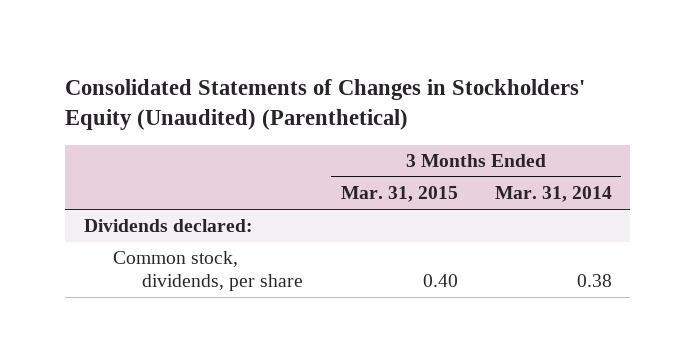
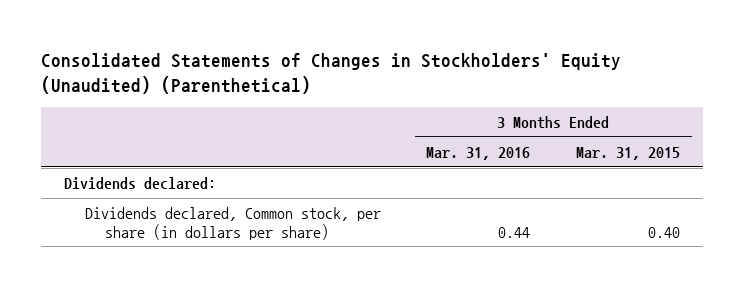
- | 3 Months Ended Mar. 31, 2015 | 3 Months Ended Mar. 31, 2014
+ | 3 Months Ended Mar. 31, 2016 | 3 Months Ended Mar. 31, 2015
- Common stock, dividends, per share | 0.40 | 0.38
+ Dividends declared, Common stock, per share (in dollars per share) | 0.44 | 0.40

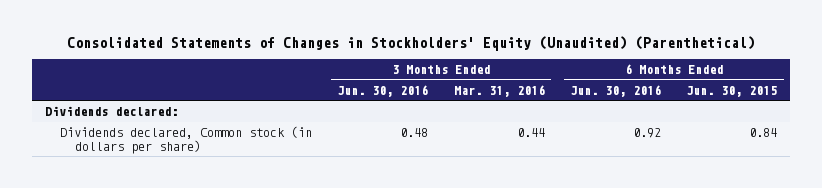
- | 3 Months Ended Mar. 31, 2016 | 3 Months Ended Mar. 31, 2015
+ | 3 Months Ended Jun. 30, 2016 | 3 Months Ended Mar. 31, 2016 | 6 Months Ended Jun. 30, 2016 | 6 Months Ended Jun. 30, 2015
- Dividends declared, Common stock, per share (in dollars per share) | 0.44 | 0.40
+ Dividends declared, Common stock (in dollars per share) | 0.48 | 0.44 | 0.92 | 0.84

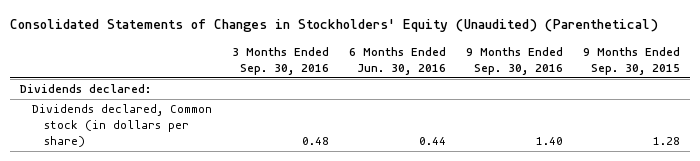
- | 3 Months Ended Jun. 30, 2016 | 3 Months Ended Mar. 31, 2016 | 6 Months Ended Jun. 30, 2016 | 6 Months Ended Jun. 30, 2015
+ | 3 Months Ended Sep. 30, 2016 | 6 Months Ended Jun. 30, 2016 | 9 Months Ended Sep. 30, 2016 | 9 Months Ended Sep. 30, 2015
- Dividends declared, Common stock (in dollars per share) | 0.48 | 0.44 | 0.92 | 0.84
+ Dividends declared, Common stock (in dollars per share) | 0.48 | 0.44 | 1.40 | 1.28

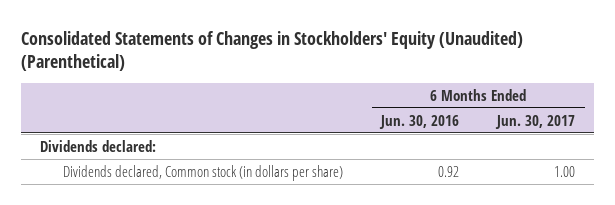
- | 3 Months Ended Sep. 30, 2016 | 6 Months Ended Jun. 30, 2016 | 9 Months Ended Sep. 30, 2016 | 9 Months Ended Sep. 30, 2015
+ | 6 Months Ended Jun. 30, 2016 | 6 Months Ended Jun. 30, 2017
- Dividends declared, Common stock (in dollars per share) | 0.48 | 0.44 | 1.40 | 1.28
+ Dividends declared, Common stock (in dollars per share) | 0.92 | 1.00

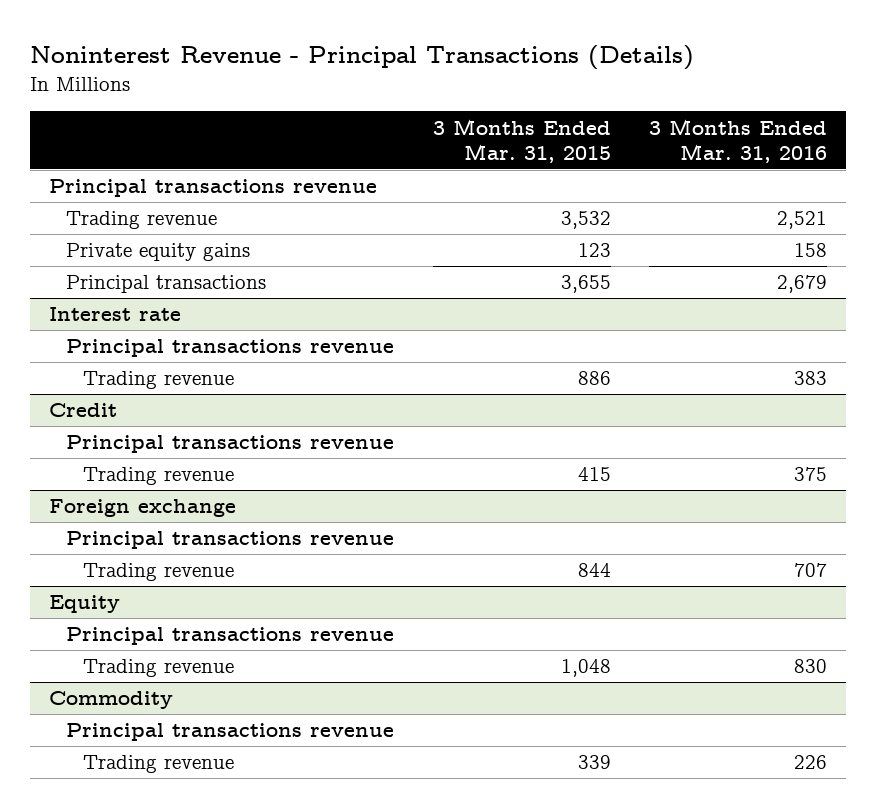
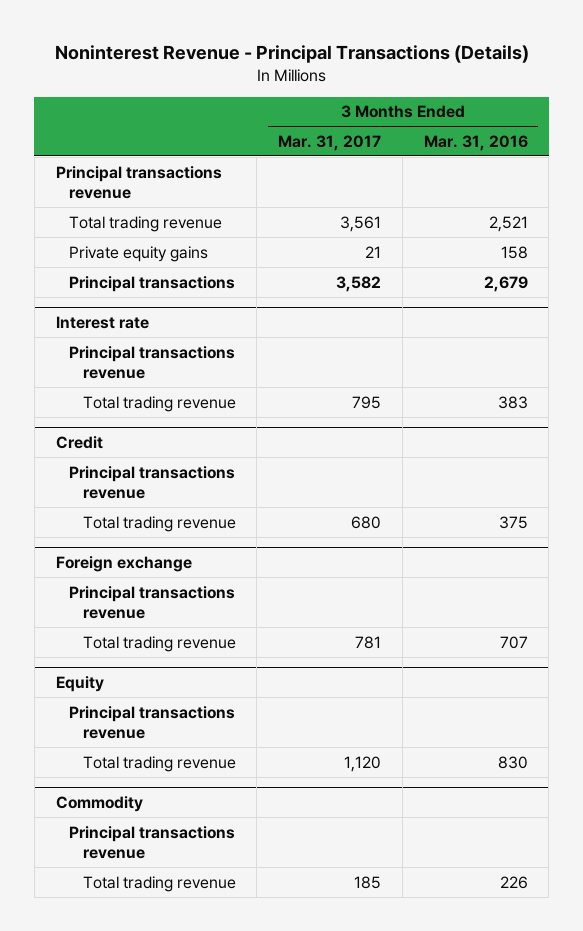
- | 3 Months Ended Mar. 31, 2015 | 3 Months Ended Mar. 31, 2016
+ | 3 Months Ended Mar. 31, 2017 | 3 Months Ended Mar. 31, 2016
- Trading revenue | 3,532 | 2,521
+ Total trading revenue | 3,561 | 2,521
@ Interest rate
- Trading revenue | 886 | 383
+ Total trading revenue | 795 | 383
@ Credit
- Trading revenue | 415 | 375
+ Total trading revenue | 680 | 375
@ Foreign exchange
- Trading revenue | 844 | 707
+ Total trading revenue | 781 | 707
@ Equity
- Trading revenue | 1,048 | 830
+ Total trading revenue | 1,120 | 830
@ Commodity
- Trading revenue | 339 | 226
+ Total trading revenue | 185 | 226

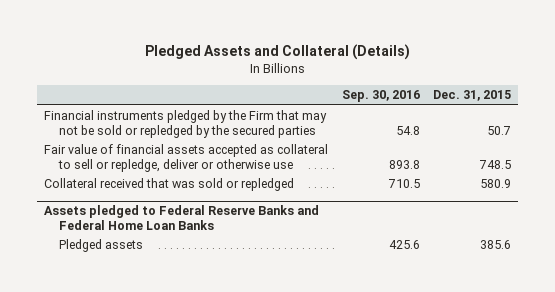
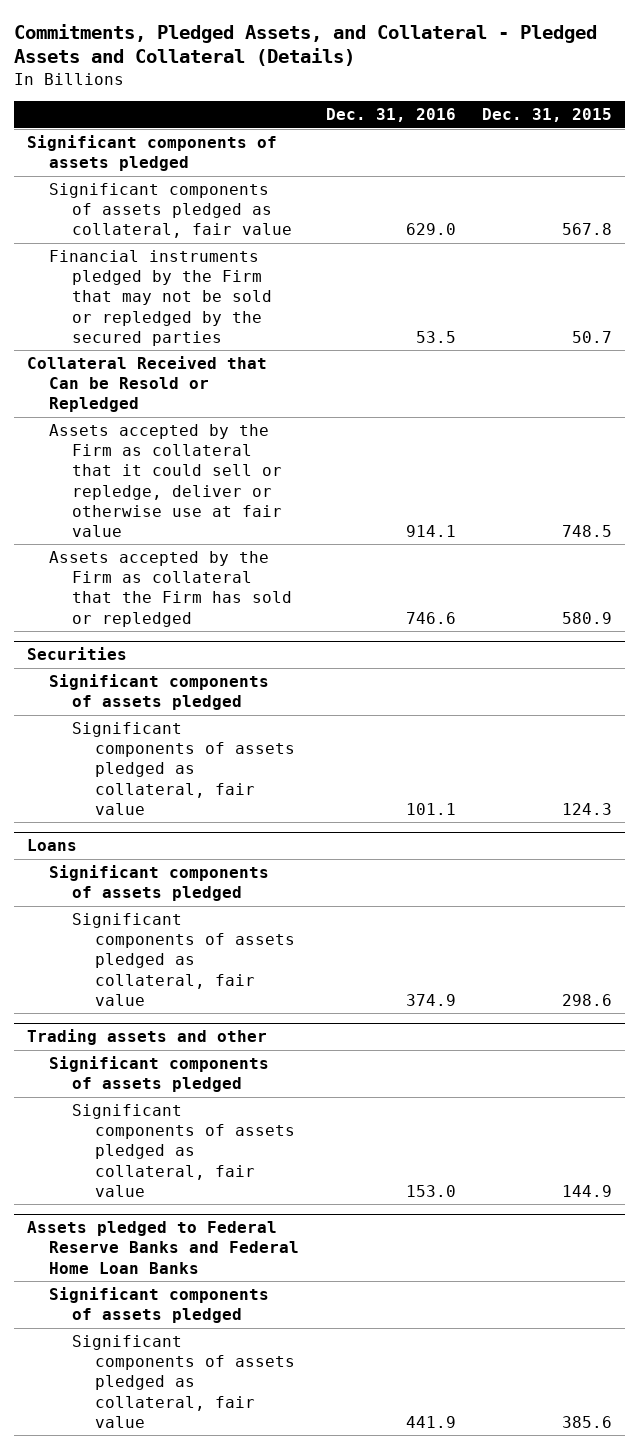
- Pledged Assets and Collateral (Details)
+ Commitments, Pledged Assets, and Collateral - Pledged Assets and Collateral (Details)
- | Sep. 30, 2016 | Dec. 31, 2015
+ | Dec. 31, 2016 | Dec. 31, 2015
+ Significant components of assets pledged
+ Significant components of assets pledged as collateral, fair value | 629.0 | 567.8
- Fair value of financial assets accepted as collateral to sell or repledge, deliver or otherwise use | 893.8 | 748.5
- Collateral received that was sold or repledged | 710.5 | 580.9
+ Collateral Received that Can be Resold or Repledged
+ Assets accepted by the Firm as collateral that it could sell or repledge, deliver or otherwise use at fair value | 914.1 | 748.5
+ Assets accepted by the Firm as collateral that the Firm has sold or repledged | 746.6 | 580.9
+ Securities
+ Significant components of assets pledged
+ Significant components of assets pledged as collateral, fair value | 101.1 | 124.3
+ Loans
+ Significant components of assets pledged
+ Significant components of assets pledged as collateral, fair value | 374.9 | 298.6
+ Trading assets and other
+ Significant components of assets pledged
+ Significant components of assets pledged as collateral, fair value | 153.0 | 144.9
@ Assets pledged to Federal Reserve Banks and Federal Home Loan Banks
- Pledged assets | 425.6 | 385.6
+ Significant components of assets pledged
+ Significant components of assets pledged as collateral, fair value | 441.9 | 385.6

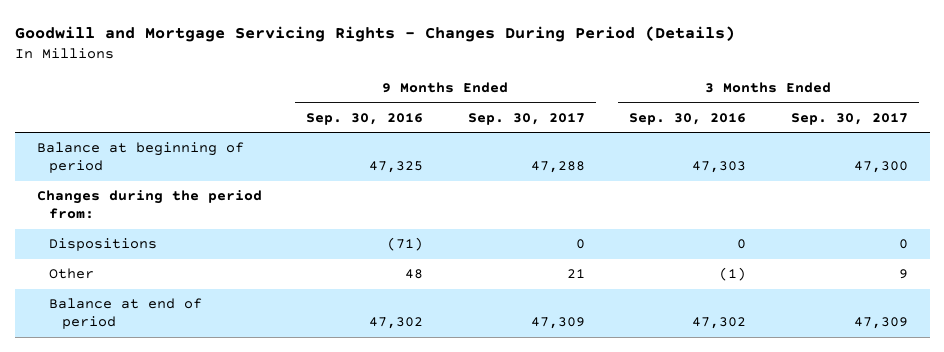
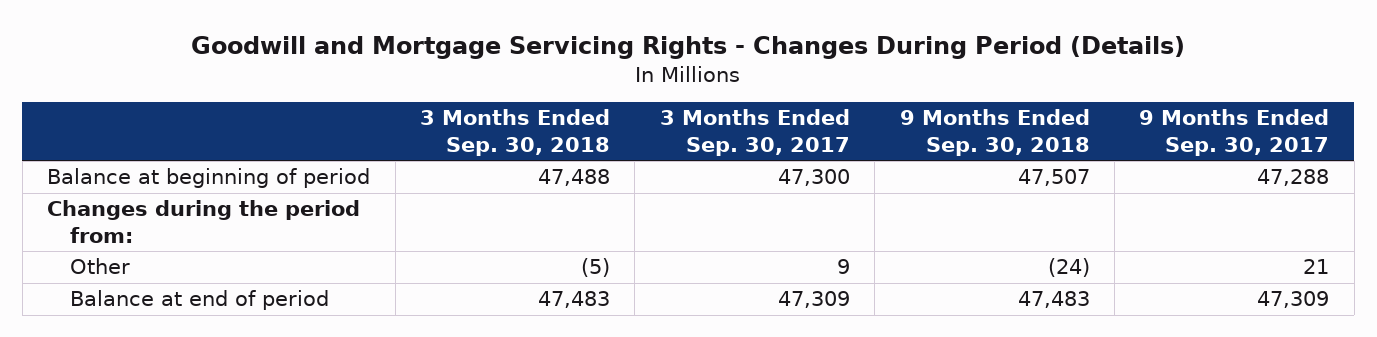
- | 9 Months Ended Sep. 30, 2016 | 9 Months Ended Sep. 30, 2017 | 3 Months Ended Sep. 30, 2016 | 3 Months Ended Sep. 30, 2017
+ | 3 Months Ended Sep. 30, 2018 | 3 Months Ended Sep. 30, 2017 | 9 Months Ended Sep. 30, 2018 | 9 Months Ended Sep. 30, 2017
- Dispositions | (71) | 0 | 0 | 0

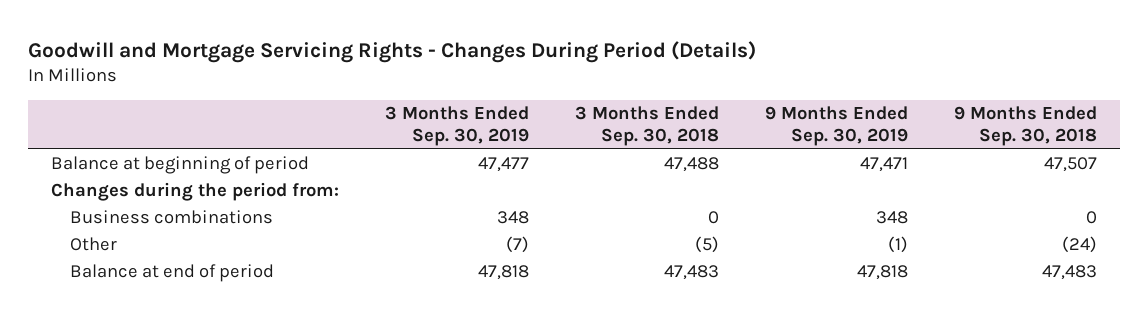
- | 3 Months Ended Sep. 30, 2018 | 3 Months Ended Sep. 30, 2017 | 9 Months Ended Sep. 30, 2018 | 9 Months Ended Sep. 30, 2017
+ | 3 Months Ended Sep. 30, 2019 | 3 Months Ended Sep. 30, 2018 | 9 Months Ended Sep. 30, 2019 | 9 Months Ended Sep. 30, 2018
+ Business combinations | 348 | 0 | 348 | 0

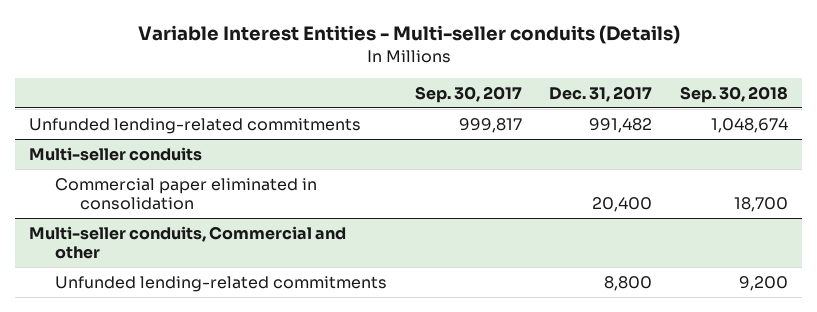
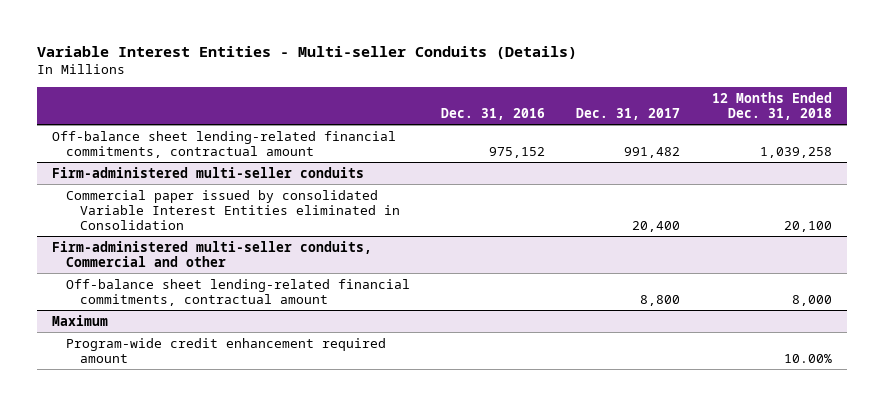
- Variable Interest Entities - Multi-seller conduits (Details)
+ Variable Interest Entities - Multi-seller Conduits (Details)
- | Sep. 30, 2017 | Dec. 31, 2017 | Sep. 30, 2018
+ | Dec. 31, 2016 | Dec. 31, 2017 | 12 Months Ended Dec. 31, 2018
- Unfunded lending-related commitments | 999,817 | 991,482 | 1,048,674
- Multi-seller conduits
- Commercial paper eliminated in consolidation | | 20,400 | 18,700
- Multi-seller conduits, Commercial and other
- Unfunded lending-related commitments | | 8,800 | 9,200
+ Off-balance sheet lending-related financial commitments, contractual amount | 975,152 | 991,482 | 1,039,258
+ Firm-administered multi-seller conduits
+ Commercial paper issued by consolidated Variable Interest Entities eliminated in Consolidation | | 20,400 | 20,100
+ Firm-administered multi-seller conduits, Commercial and other
+ Off-balance sheet lending-related financial commitments, contractual amount | | 8,800 | 8,000
+ Maximum
+ Program-wide credit enhancement required amount | | | 10.00%

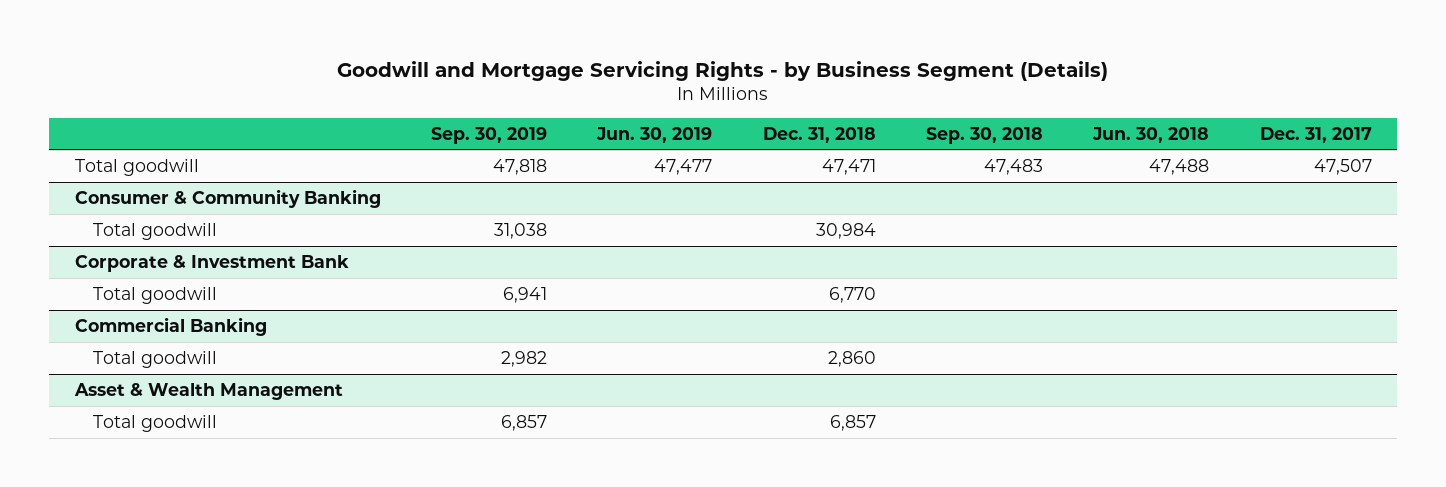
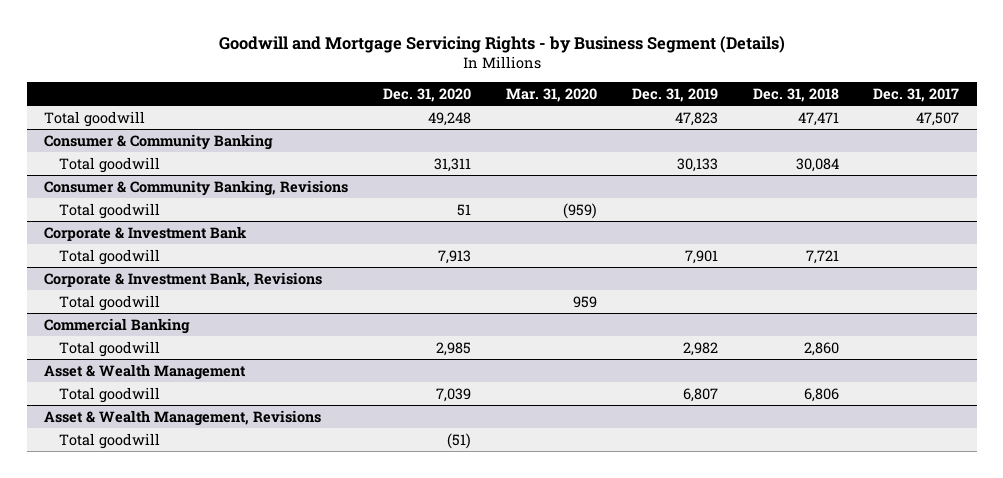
- | Sep. 30, 2019 | Jun. 30, 2019 | Dec. 31, 2018 | Sep. 30, 2018 | Jun. 30, 2018 | Dec. 31, 2017
+ | Dec. 31, 2020 | Mar. 31, 2020 | Dec. 31, 2019 | Dec. 31, 2018 | Dec. 31, 2017
@ Consumer & Community Banking
- Total goodwill | 31,038 | | 30,984 | | |
+ Total goodwill | 31,311 | | 30,133 | 30,084 |
+ Consumer & Community Banking, Revisions
+ Total goodwill | 51 | (959) | | |
@ Corporate & Investment Bank
- Total goodwill | 6,941 | | 6,770 | | |
+ Total goodwill | 7,913 | | 7,901 | 7,721 |
+ Corporate & Investment Bank, Revisions
+ Total goodwill | | 959 | | |
@ Asset & Wealth Management
- Total goodwill | 6,857 | | 6,857 | | |
+ Total goodwill | 7,039 | | 6,807 | 6,806 |
+ Asset & Wealth Management, Revisions
+ Total goodwill | (51) | | | |

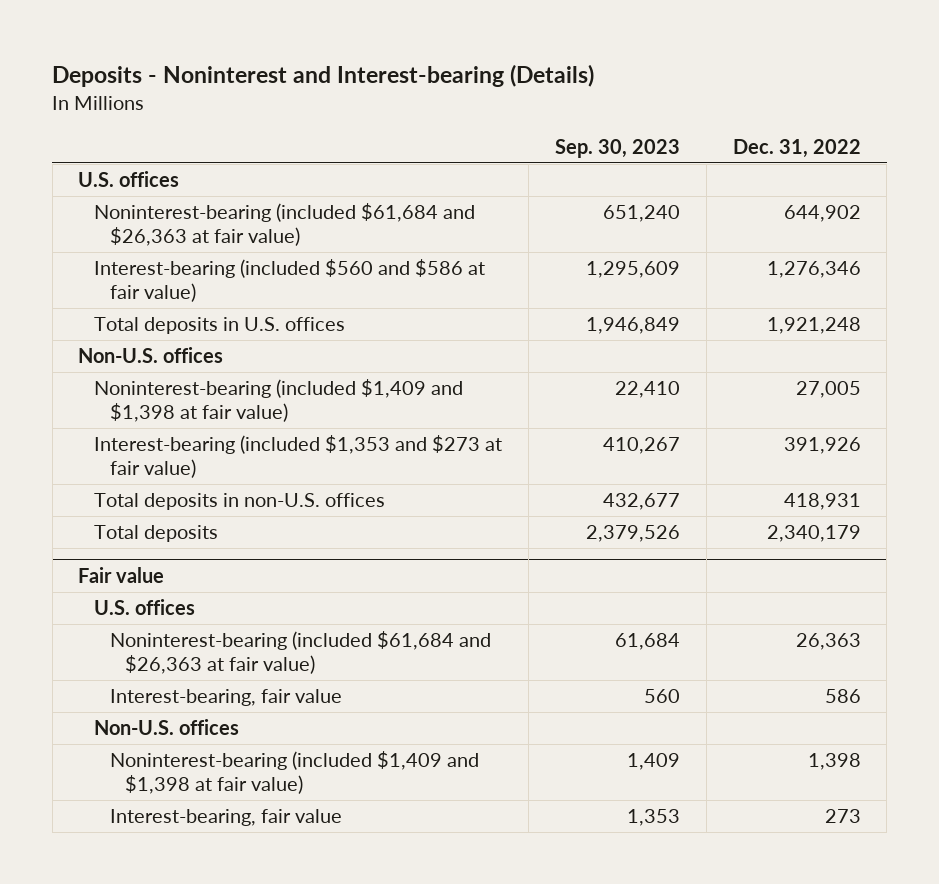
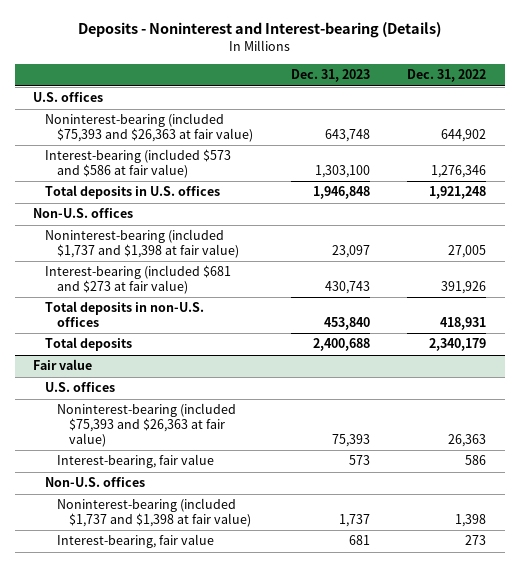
- | Sep. 30, 2023 | Dec. 31, 2022
+ | Dec. 31, 2023 | Dec. 31, 2022
- Noninterest-bearing (included $61,684 and $26,363 at fair value) | 651,240 | 644,902
- Interest-bearing (included $560 and $586 at fair value) | 1,295,609 | 1,276,346
+ Noninterest-bearing (included $75,393 and $26,363 at fair value) | 643,748 | 644,902
+ Interest-bearing (included $573 and $586 at fair value) | 1,303,100 | 1,276,346
- Noninterest-bearing (included $1,409 and $1,398 at fair value) | 22,410 | 27,005
- Interest-bearing (included $1,353 and $273 at fair value) | 410,267 | 391,926
+ Noninterest-bearing (included $1,737 and $1,398 at fair value) | 23,097 | 27,005
+ Interest-bearing (included $681 and $273 at fair value) | 430,743 | 391,926
@ Fair value
- Noninterest-bearing (included $61,684 and $26,363 at fair value) | 61,684 | 26,363
+ Noninterest-bearing (included $75,393 and $26,363 at fair value) | 75,393 | 26,363
- Noninterest-bearing (included $1,409 and $1,398 at fair value) | 1,409 | 1,398
+ Noninterest-bearing (included $1,737 and $1,398 at fair value) | 1,737 | 1,398

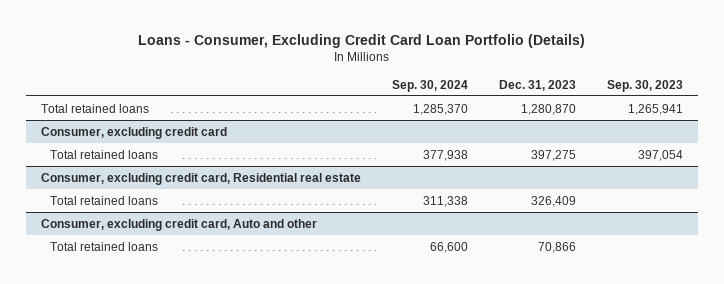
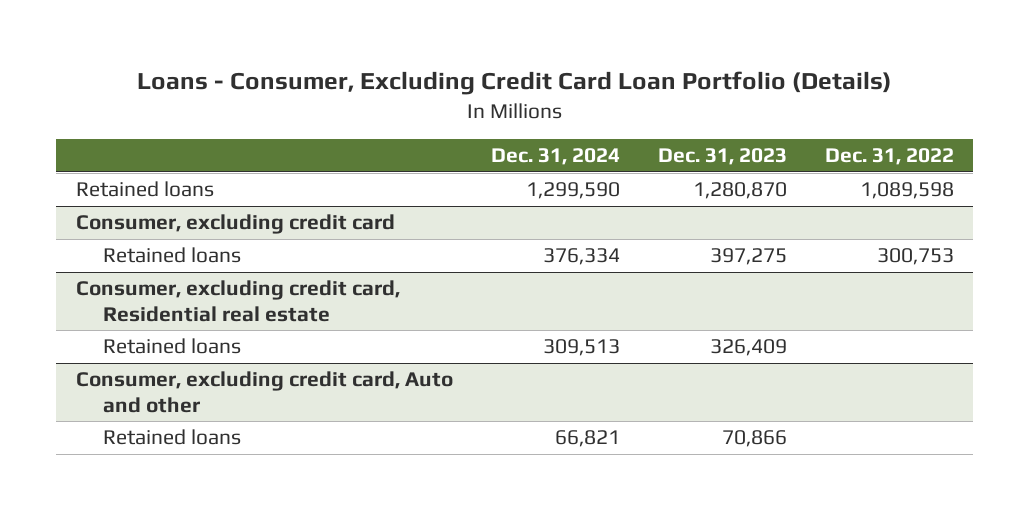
- | Sep. 30, 2024 | Dec. 31, 2023 | Sep. 30, 2023
+ | Dec. 31, 2024 | Dec. 31, 2023 | Dec. 31, 2022
- Total retained loans | 1,285,370 | 1,280,870 | 1,265,941
+ Retained loans | 1,299,590 | 1,280,870 | 1,089,598
@ Consumer, excluding credit card
- Total retained loans | 377,938 | 397,275 | 397,054
+ Retained loans | 376,334 | 397,275 | 300,753
@ Consumer, excluding credit card, Residential real estate
- Total retained loans | 311,338 | 326,409 |
+ Retained loans | 309,513 | 326,409 |
@ Consumer, excluding credit card, Auto and other
- Total retained loans | 66,600 | 70,866 |
+ Retained loans | 66,821 | 70,866 |

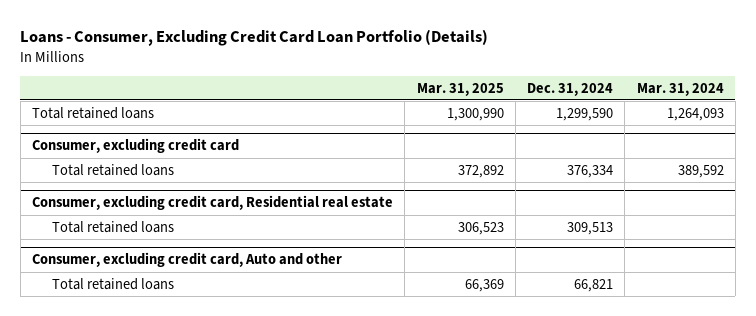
- | Dec. 31, 2024 | Dec. 31, 2023 | Dec. 31, 2022
+ | Mar. 31, 2025 | Dec. 31, 2024 | Mar. 31, 2024
- Retained loans | 1,299,590 | 1,280,870 | 1,089,598
+ Total retained loans | 1,300,990 | 1,299,590 | 1,264,093
@ Consumer, excluding credit card
- Retained loans | 376,334 | 397,275 | 300,753
+ Total retained loans | 372,892 | 376,334 | 389,592
@ Consumer, excluding credit card, Residential real estate
- Retained loans | 309,513 | 326,409 |
+ Total retained loans | 306,523 | 309,513 |
@ Consumer, excluding credit card, Auto and other
- Retained loans | 66,821 | 70,866 |
+ Total retained loans | 66,369 | 66,821 |

